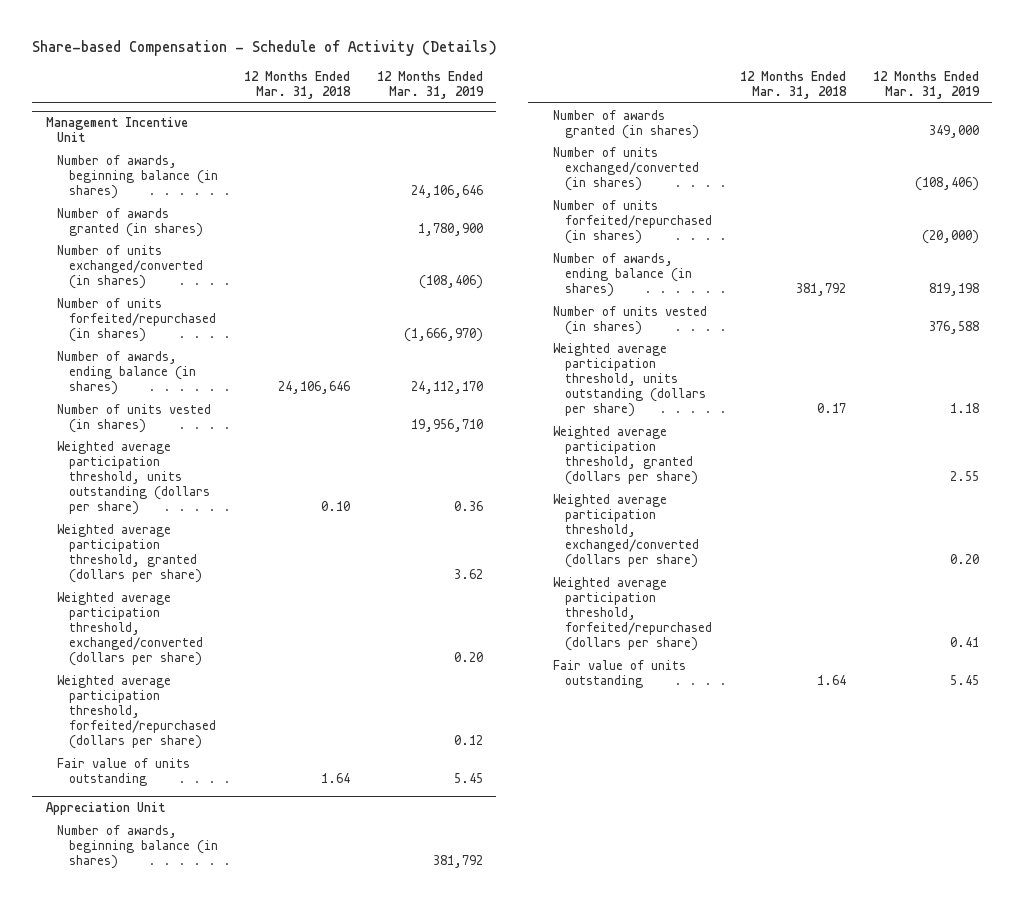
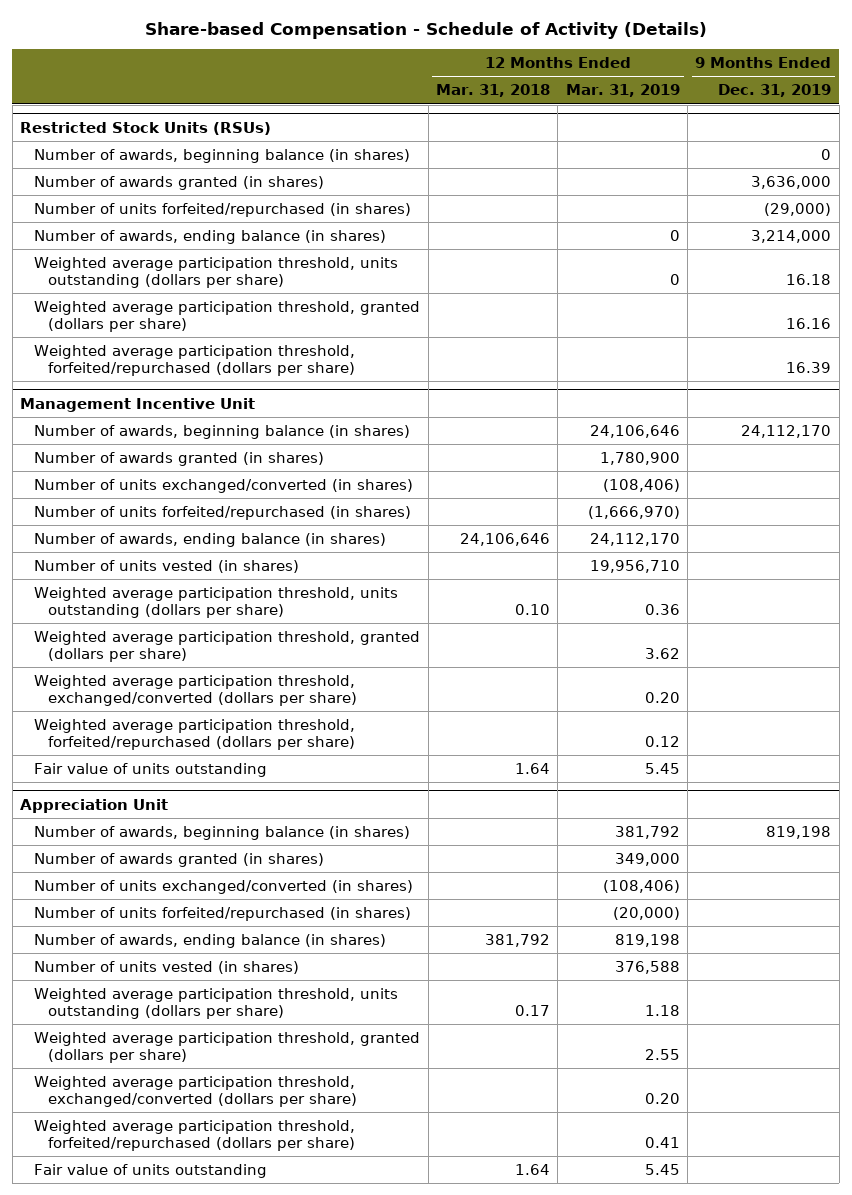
- | 12 Months Ended Mar. 31, 2018 | 12 Months Ended Mar. 31, 2019
+ | 12 Months Ended Mar. 31, 2018 | 12 Months Ended Mar. 31, 2019 | 9 Months Ended Dec. 31, 2019
+ Restricted Stock Units (RSUs)
+ Number of awards, beginning balance (in shares) | | | 0
+ Number of awards granted (in shares) | | | 3,636,000
+ Number of units forfeited/repurchased (in shares) | | | (29,000)
+ Number of awards, ending balance (in shares) | | 0 | 3,214,000
+ Weighted average participation threshold, units outstanding (dollars per share) | | 0 | 16.18
+ Weighted average participation threshold, granted (dollars per share) | | | 16.16
+ Weighted average participation threshold, forfeited/repurchased (dollars per share) | | | 16.39

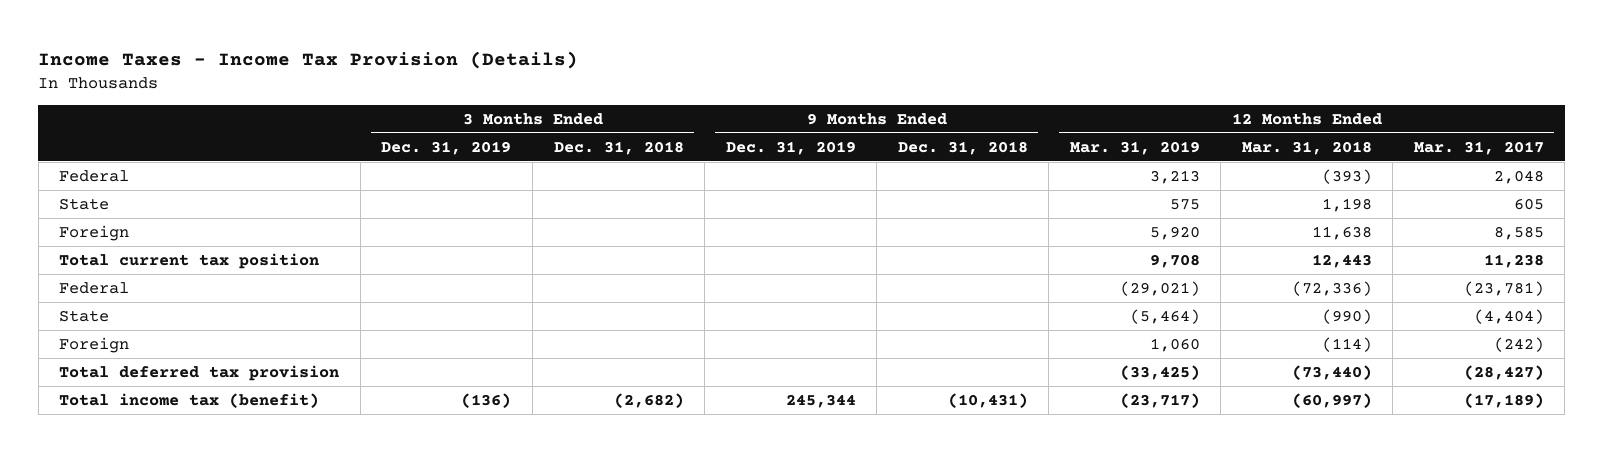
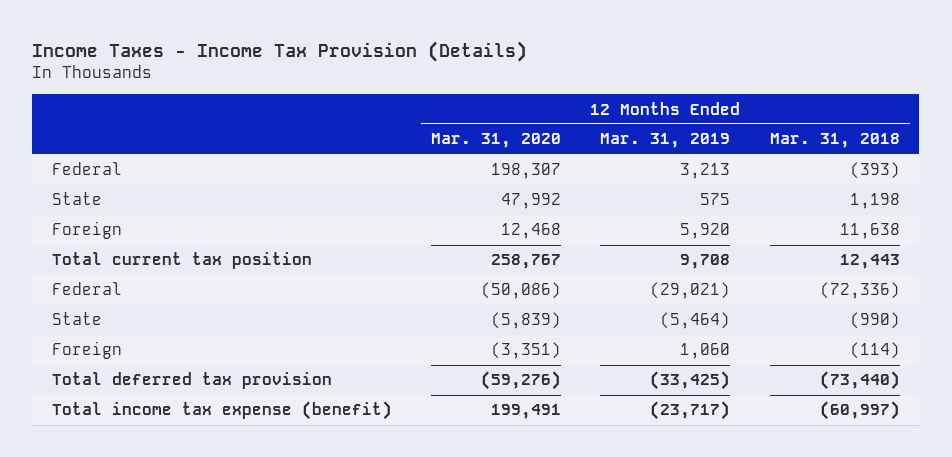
- | 3 Months Ended Dec. 31, 2019 | 3 Months Ended Dec. 31, 2018 | 9 Months Ended Dec. 31, 2019 | 9 Months Ended Dec. 31, 2018 | 12 Months Ended Mar. 31, 2019 | 12 Months Ended Mar. 31, 2018 | 12 Months Ended Mar. 31, 2017
+ | 12 Months Ended Mar. 31, 2020 | 12 Months Ended Mar. 31, 2019 | 12 Months Ended Mar. 31, 2018
- Total income tax (benefit) | (136) | (2,682) | 245,344 | (10,431) | (23,717) | (60,997) | (17,189)
+ Total income tax expense (benefit) | 199,491 | (23,717) | (60,997)

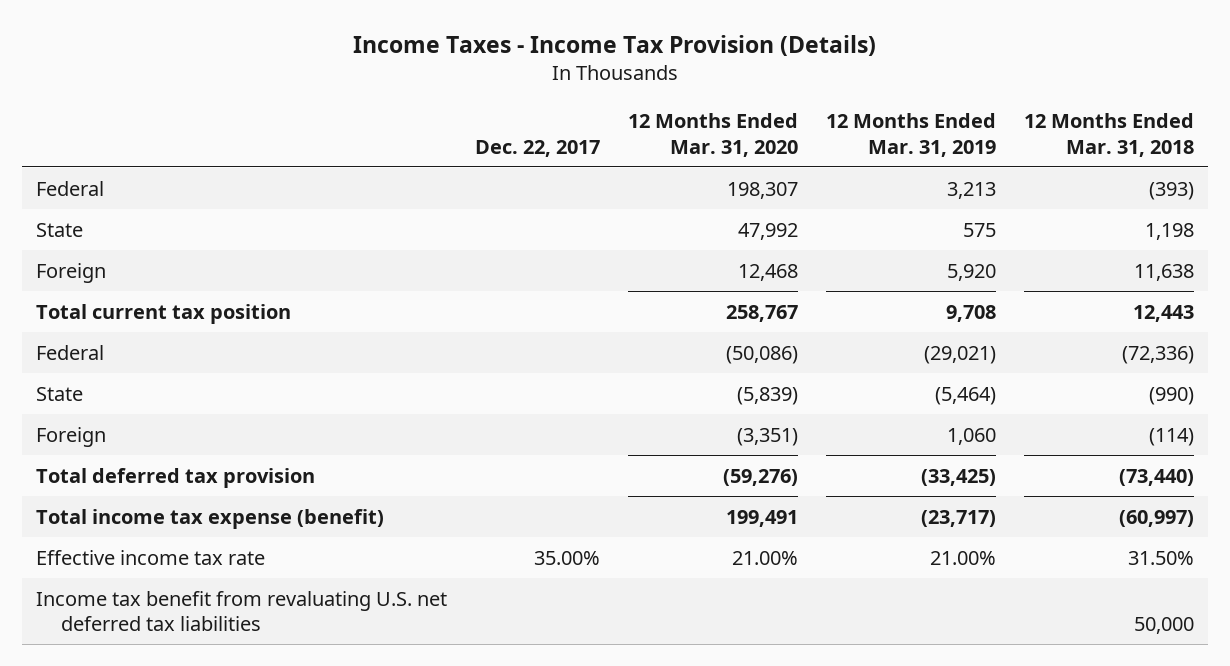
- | 12 Months Ended Mar. 31, 2020 | 12 Months Ended Mar. 31, 2019 | 12 Months Ended Mar. 31, 2018
+ | Dec. 22, 2017 | 12 Months Ended Mar. 31, 2020 | 12 Months Ended Mar. 31, 2019 | 12 Months Ended Mar. 31, 2018
+ Effective income tax rate | 35.00% | 21.00% | 21.00% | 31.50%
+ Income tax benefit from revaluating U.S. net deferred tax liabilities | | | | 50,000

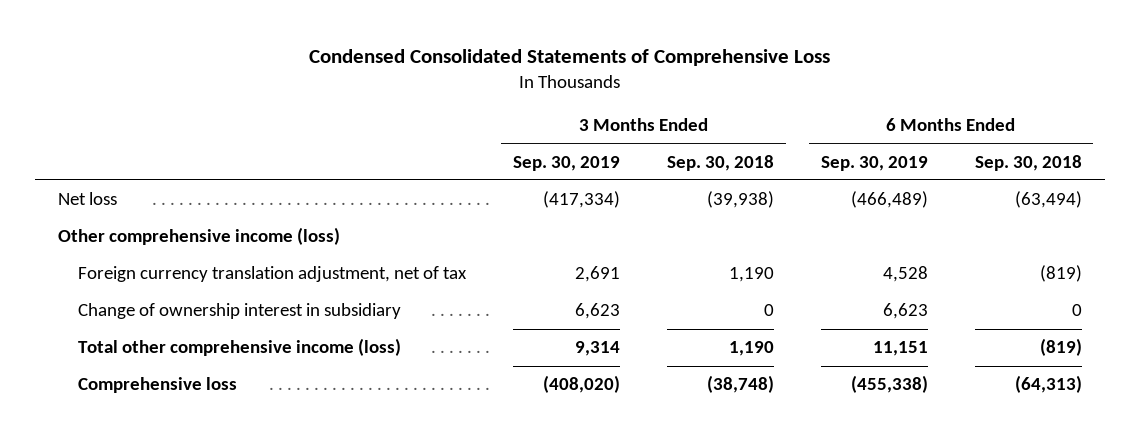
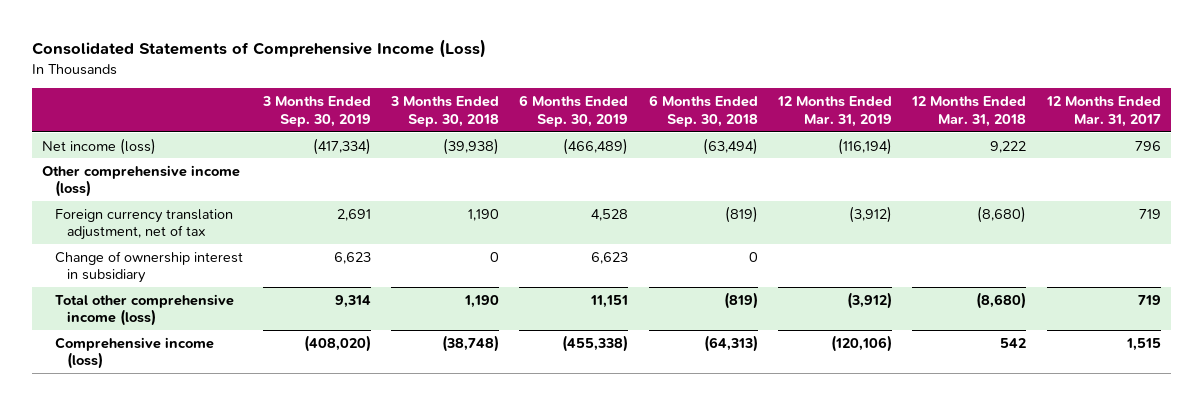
- Condensed Consolidated Statements of Comprehensive Loss
+ Consolidated Statements of Comprehensive Income (Loss)
- | 3 Months Ended Sep. 30, 2019 | 3 Months Ended Sep. 30, 2018 | 6 Months Ended Sep. 30, 2019 | 6 Months Ended Sep. 30, 2018
+ | 3 Months Ended Sep. 30, 2019 | 3 Months Ended Sep. 30, 2018 | 6 Months Ended Sep. 30, 2019 | 6 Months Ended Sep. 30, 2018 | 12 Months Ended Mar. 31, 2019 | 12 Months Ended Mar. 31, 2018 | 12 Months Ended Mar. 31, 2017
- Net loss | (417,334) | (39,938) | (466,489) | (63,494)
+ Net income (loss) | (417,334) | (39,938) | (466,489) | (63,494) | (116,194) | 9,222 | 796
- Comprehensive loss | (408,020) | (38,748) | (455,338) | (64,313)
+ Comprehensive income (loss) | (408,020) | (38,748) | (455,338) | (64,313) | (120,106) | 542 | 1,515

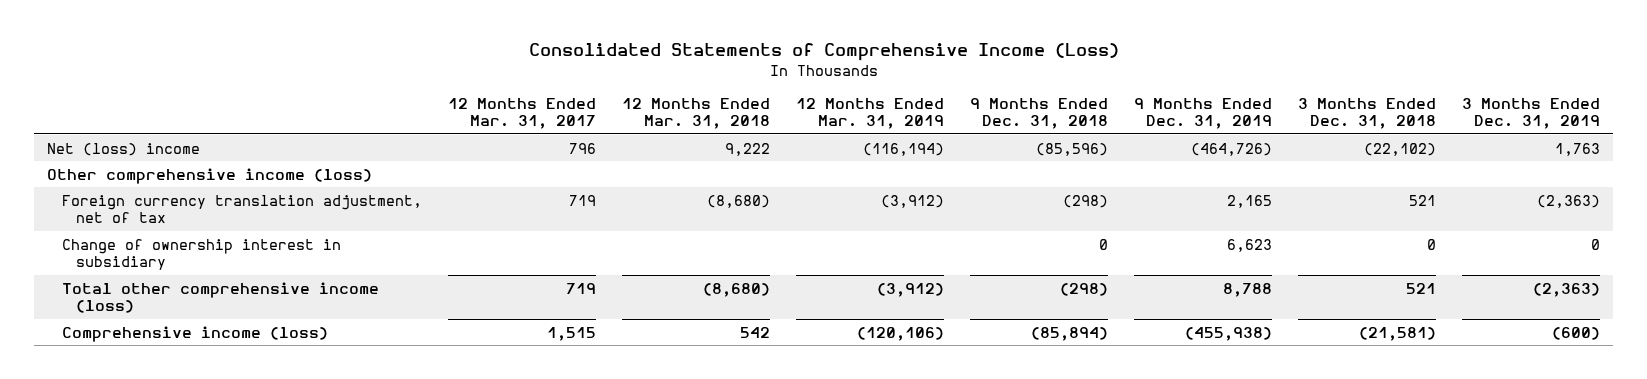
- | 3 Months Ended Sep. 30, 2019 | 3 Months Ended Sep. 30, 2018 | 6 Months Ended Sep. 30, 2019 | 6 Months Ended Sep. 30, 2018 | 12 Months Ended Mar. 31, 2019 | 12 Months Ended Mar. 31, 2018 | 12 Months Ended Mar. 31, 2017
+ | 12 Months Ended Mar. 31, 2017 | 12 Months Ended Mar. 31, 2018 | 12 Months Ended Mar. 31, 2019 | 9 Months Ended Dec. 31, 2018 | 9 Months Ended Dec. 31, 2019 | 3 Months Ended Dec. 31, 2018 | 3 Months Ended Dec. 31, 2019
- Net income (loss) | (417,334) | (39,938) | (466,489) | (63,494) | (116,194) | 9,222 | 796
+ Net (loss) income | 796 | 9,222 | (116,194) | (85,596) | (464,726) | (22,102) | 1,763

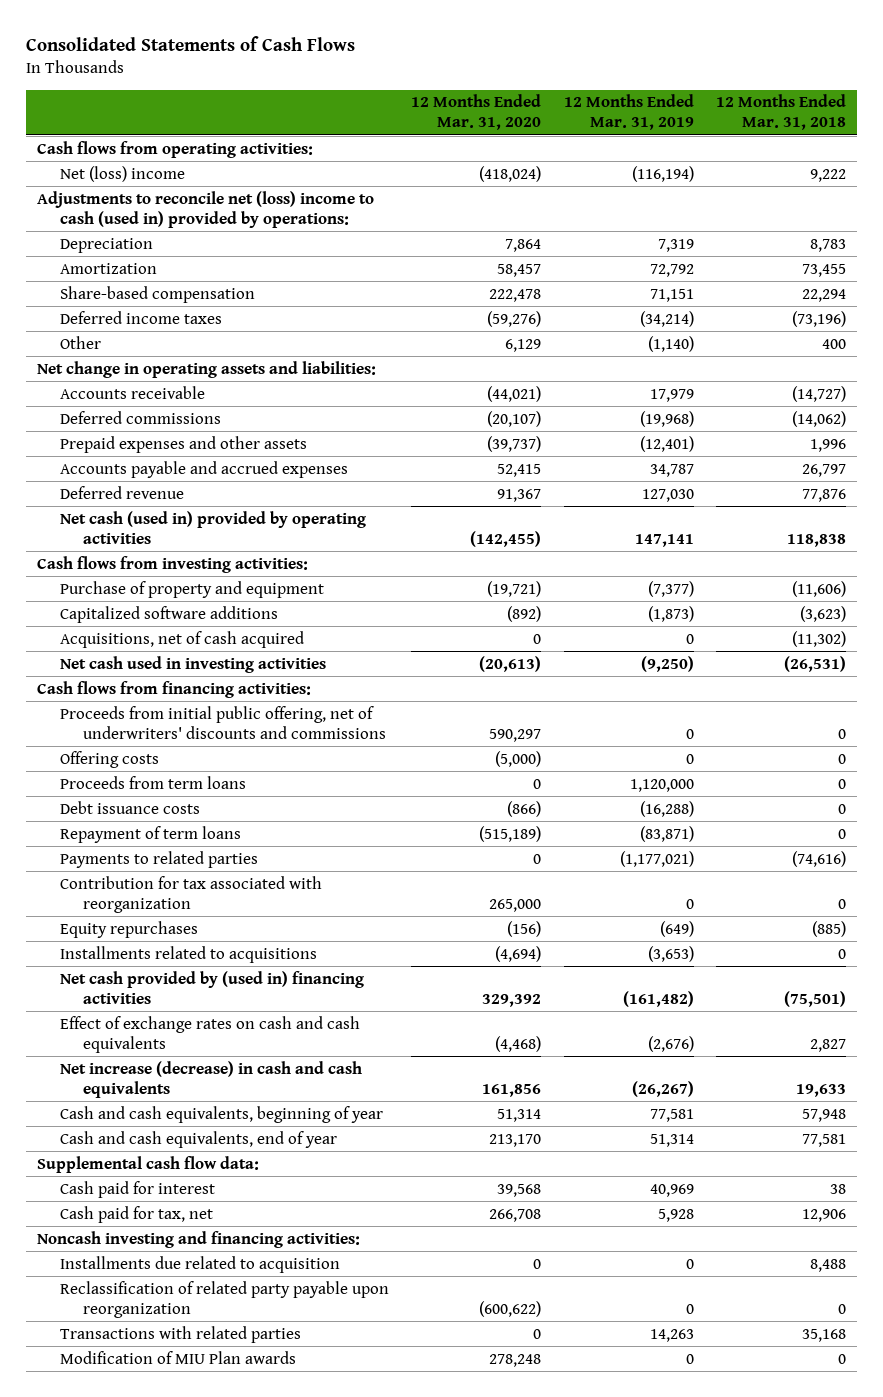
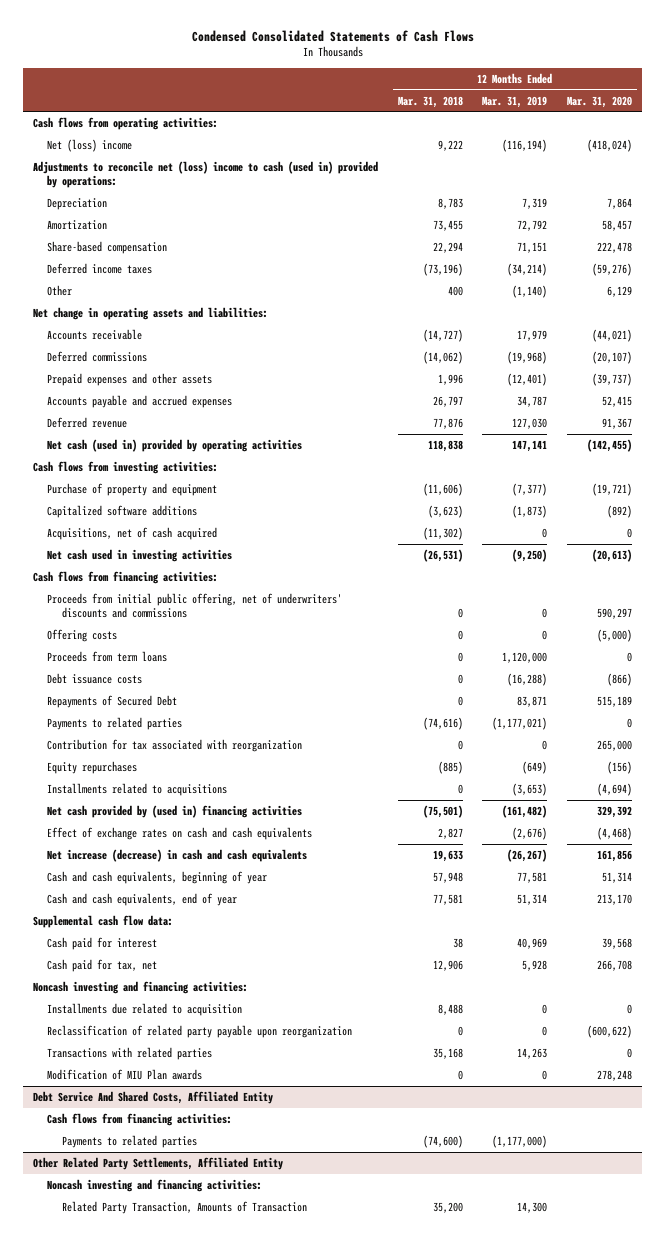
- Consolidated Statements of Cash Flows
+ Condensed Consolidated Statements of Cash Flows
- | 12 Months Ended Mar. 31, 2020 | 12 Months Ended Mar. 31, 2019 | 12 Months Ended Mar. 31, 2018
+ | 12 Months Ended Mar. 31, 2018 | 12 Months Ended Mar. 31, 2019 | 12 Months Ended Mar. 31, 2020
- Repayment of term loans | (515,189) | (83,871) | 0
+ Repayments of Secured Debt | 0 | 83,871 | 515,189
+ Debt Service And Shared Costs, Affiliated Entity
+ Cash flows from financing activities:
+ Payments to related parties | (74,600) | (1,177,000) |
+ Other Related Party Settlements, Affiliated Entity
+ Noncash investing and financing activities:
+ Related Party Transaction, Amounts of Transaction | 35,200 | 14,300 |

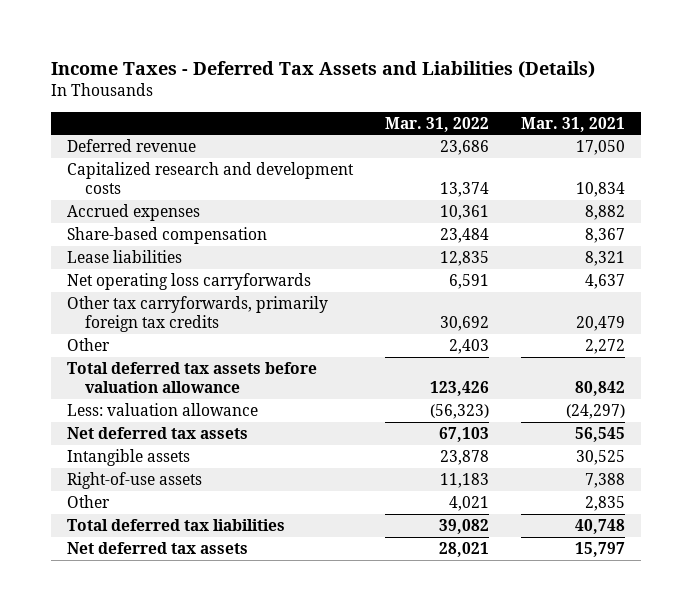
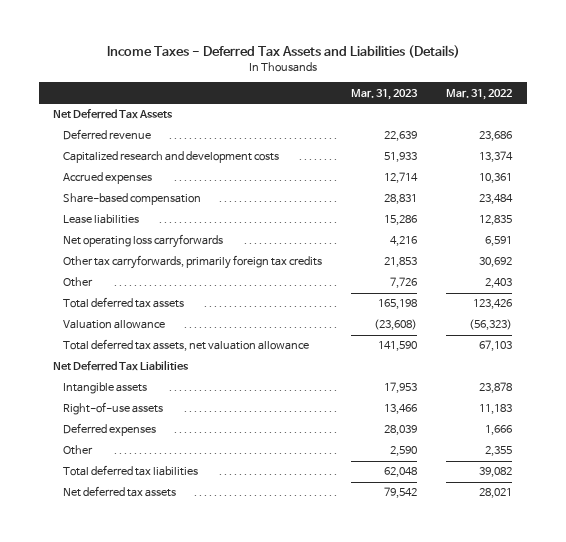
- | Mar. 31, 2022 | Mar. 31, 2021
+ | Mar. 31, 2023 | Mar. 31, 2022
+ Net Deferred Tax Assets
- Total deferred tax assets before valuation allowance | 123,426 | 80,842
- Less: valuation allowance | (56,323) | (24,297)
- Net deferred tax assets | 67,103 | 56,545
+ Total deferred tax assets | 165,198 | 123,426
+ Valuation allowance | (23,608) | (56,323)
+ Total deferred tax assets, net valuation allowance | 141,590 | 67,103
+ Net Deferred Tax Liabilities
- Other | 4,021 | 2,835
+ Deferred expenses | 28,039 | 1,666
+ Other | 2,590 | 2,355

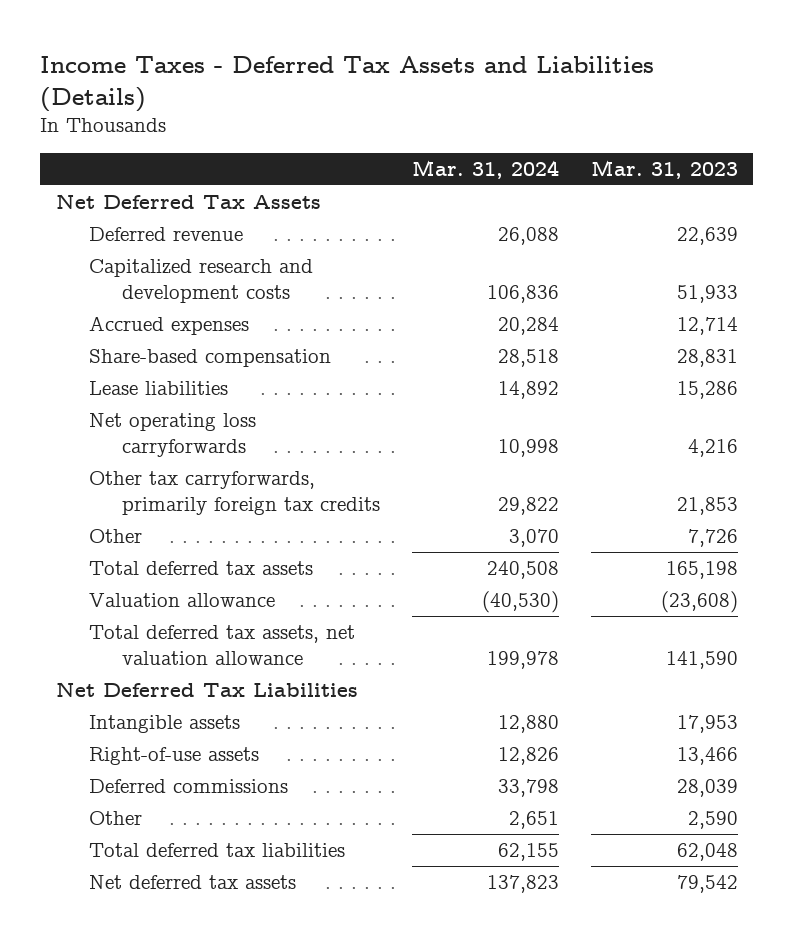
- | Mar. 31, 2023 | Mar. 31, 2022
+ | Mar. 31, 2024 | Mar. 31, 2023
- Deferred expenses | 28,039 | 1,666
+ Deferred commissions | 33,798 | 28,039

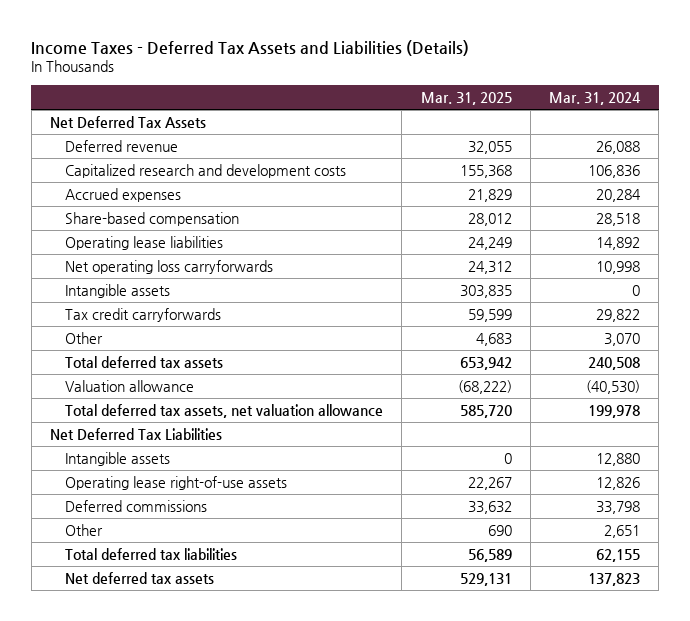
- | Mar. 31, 2024 | Mar. 31, 2023
+ | Mar. 31, 2025 | Mar. 31, 2024
- Lease liabilities | 14,892 | 15,286
+ Operating lease liabilities | 24,249 | 14,892
- Other tax carryforwards, primarily foreign tax credits | 29,822 | 21,853
+ Intangible assets | 303,835 | 0
+ Tax credit carryforwards | 59,599 | 29,822
- Right-of-use assets | 12,826 | 13,466
+ Operating lease right-of-use assets | 22,267 | 12,826

